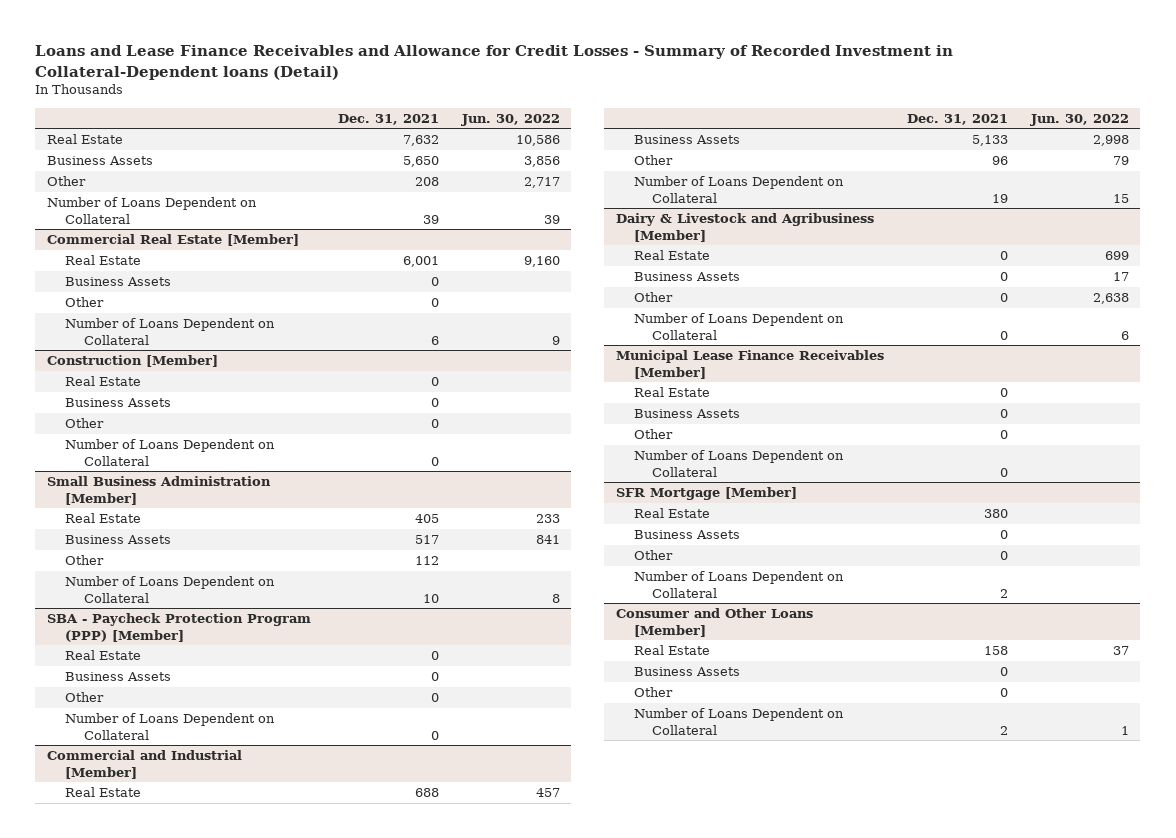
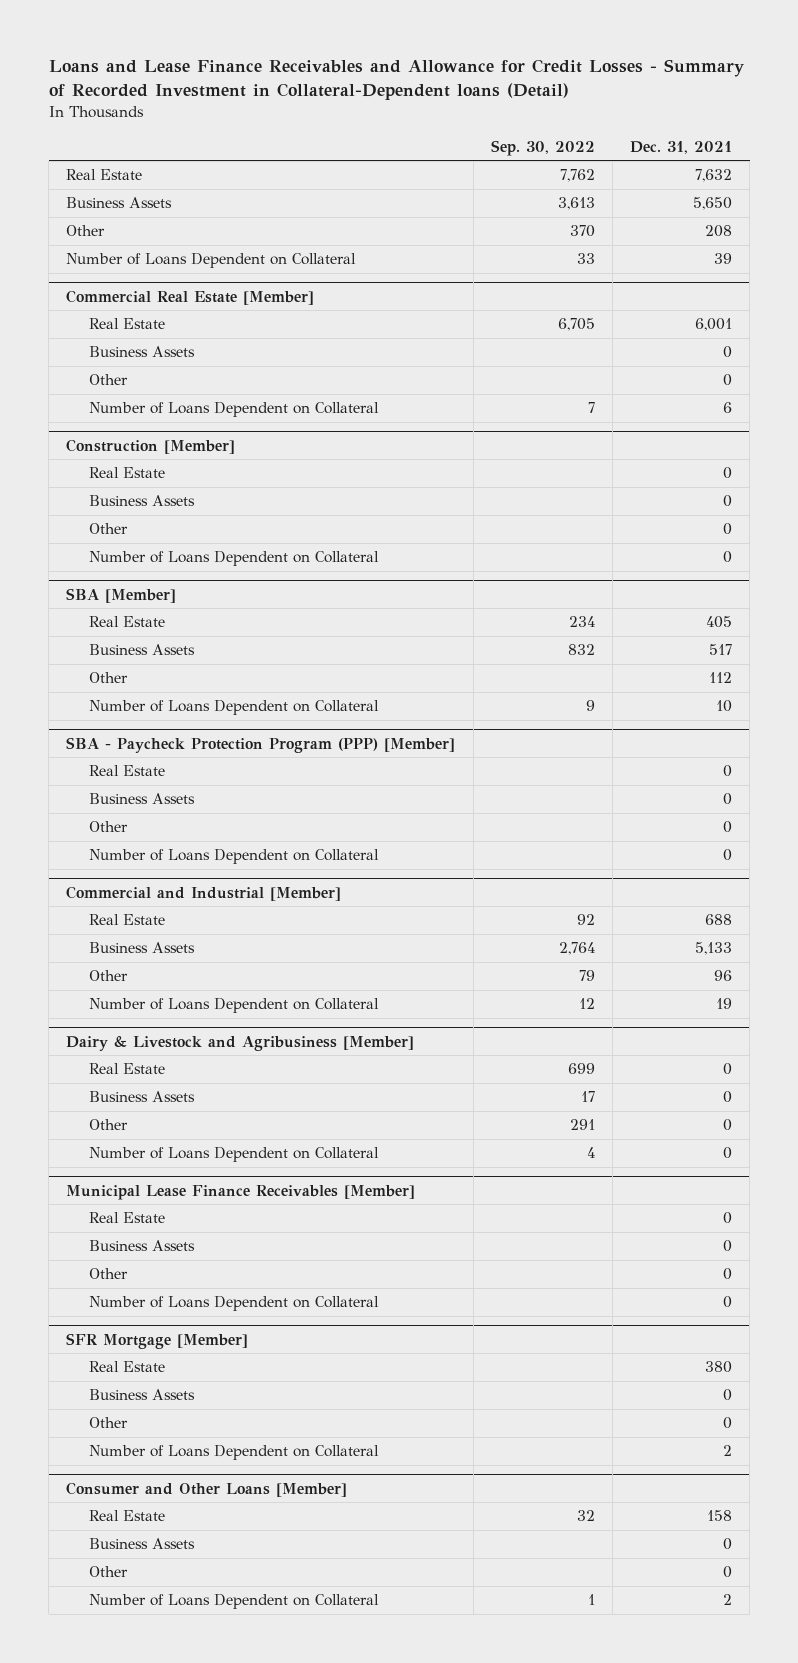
- | Dec. 31, 2021 | Jun. 30, 2022
+ | Sep. 30, 2022 | Dec. 31, 2021
- Small Business Administration [Member]
+ SBA [Member]

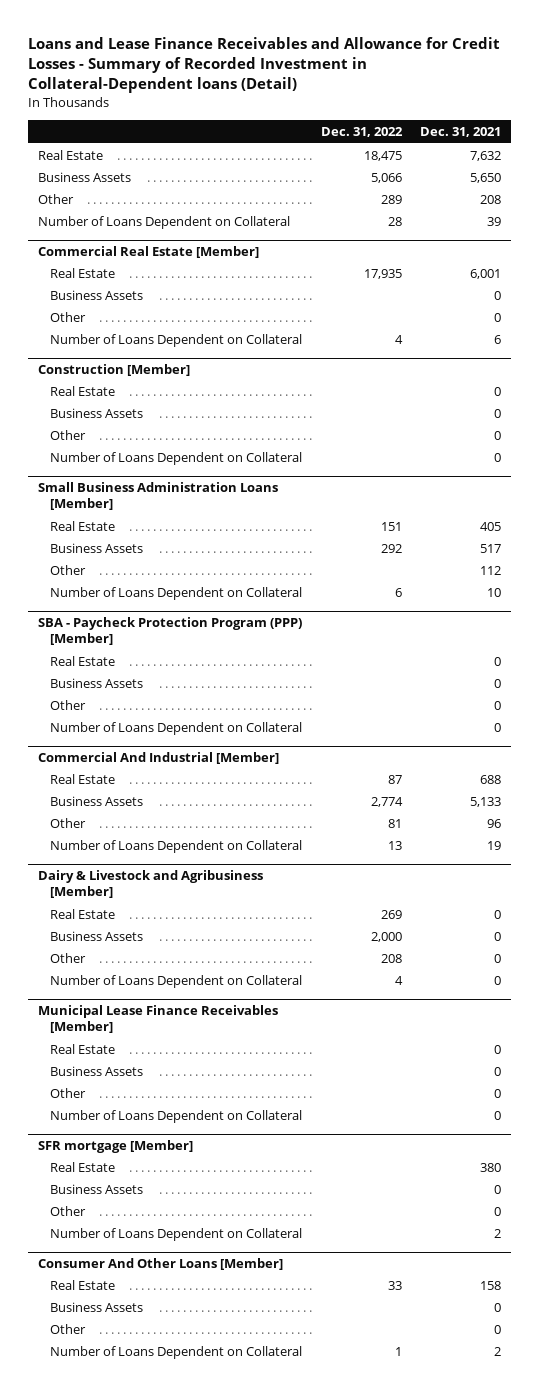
- | Sep. 30, 2022 | Dec. 31, 2021
+ | Dec. 31, 2022 | Dec. 31, 2021
- SBA [Member]
+ Small Business Administration Loans [Member]
- Commercial and Industrial [Member]
+ Commercial And Industrial [Member]
- SFR Mortgage [Member]
+ SFR mortgage [Member]
- Consumer and Other Loans [Member]
+ Consumer And Other Loans [Member]

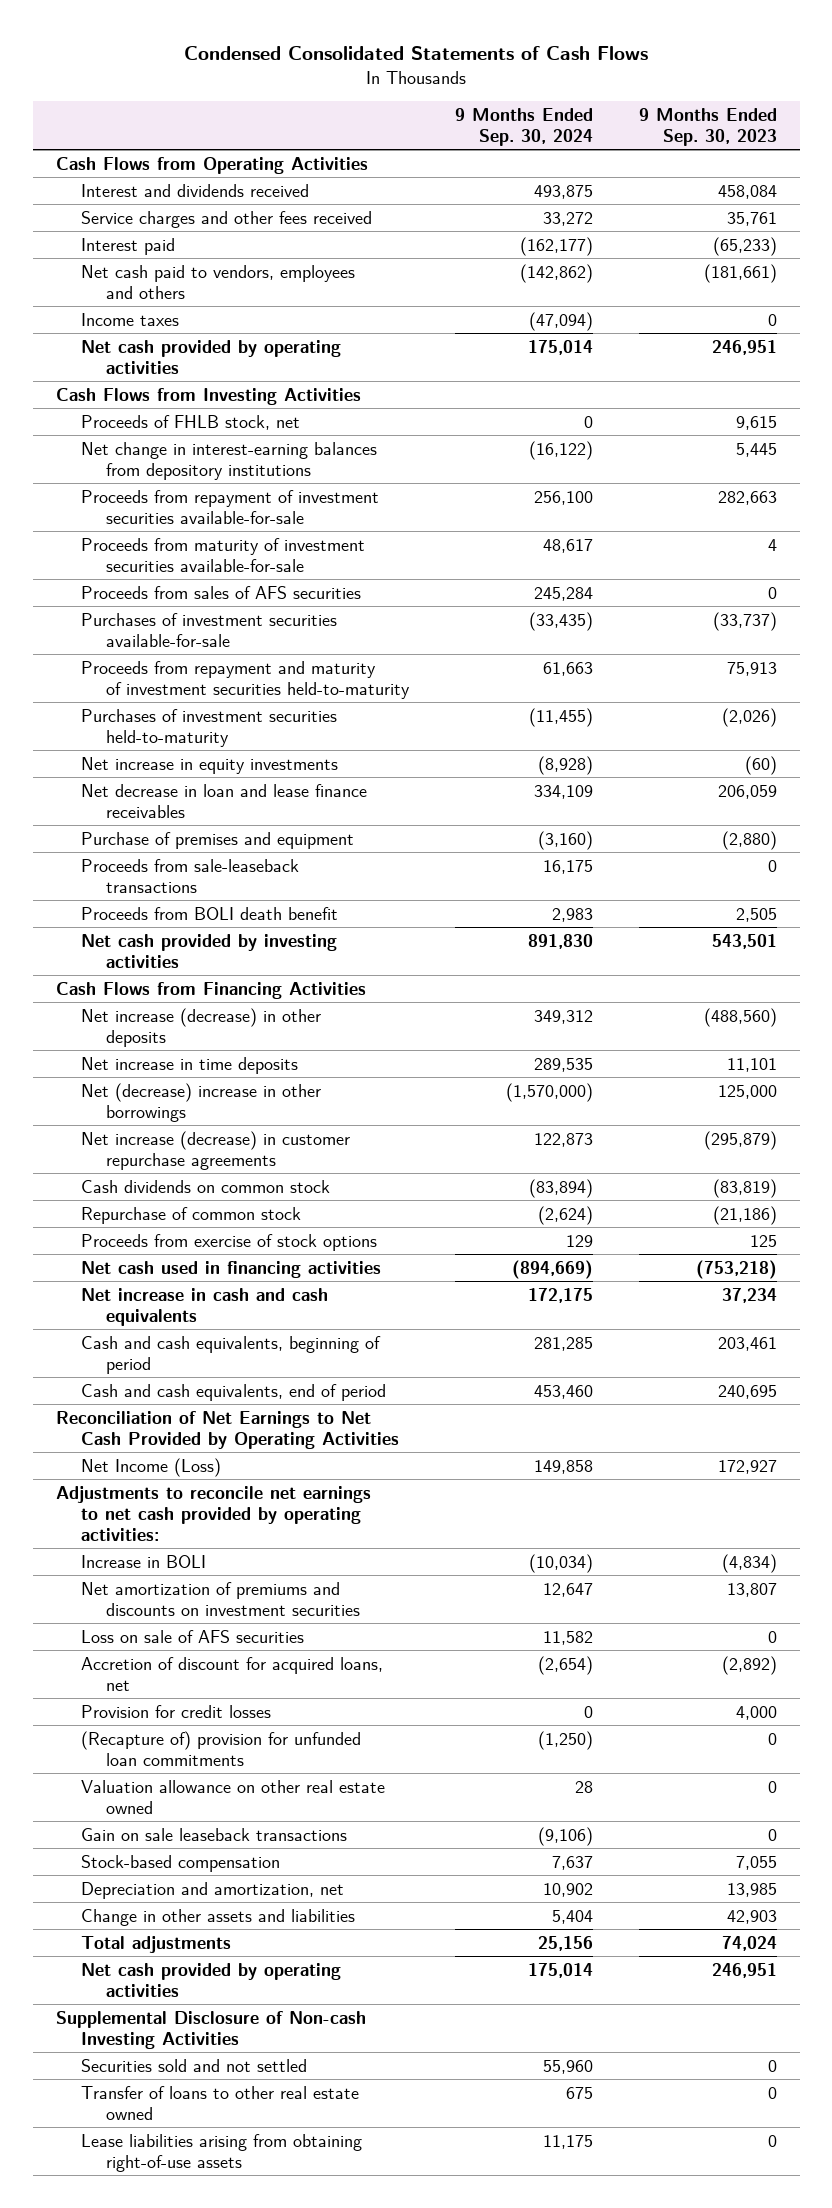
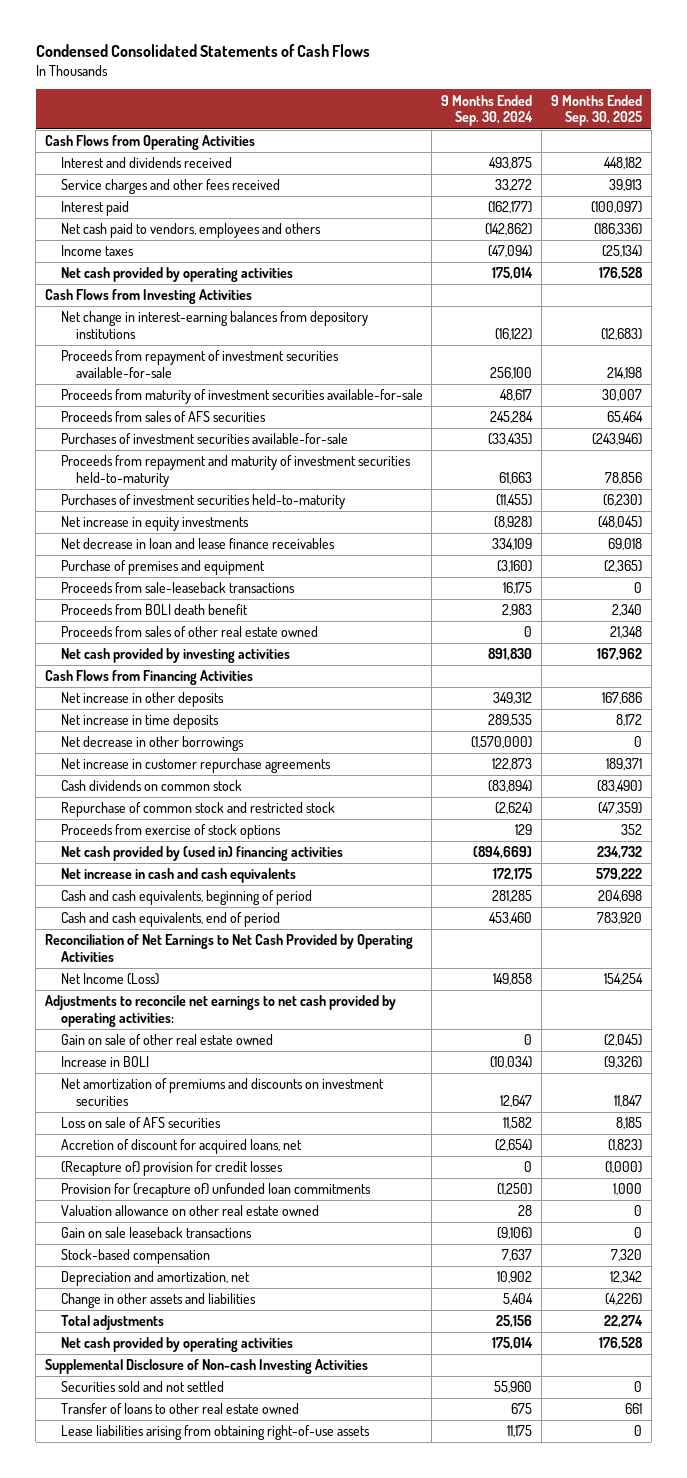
- | 9 Months Ended Sep. 30, 2024 | 9 Months Ended Sep. 30, 2023
+ | 9 Months Ended Sep. 30, 2024 | 9 Months Ended Sep. 30, 2025
- Proceeds of FHLB stock, net | 0 | 9,615
+ Proceeds from sales of other real estate owned | 0 | 21,348
- Net increase (decrease) in other deposits | 349,312 | (488,560)
+ Net increase in other deposits | 349,312 | 167,686
- Net (decrease) increase in other borrowings | (1,570,000) | 125,000
- Net increase (decrease) in customer repurchase agreements | 122,873 | (295,879)
+ Net decrease in other borrowings | (1,570,000) | 0
+ Net increase in customer repurchase agreements | 122,873 | 189,371
- Repurchase of common stock | (2,624) | (21,186)
+ Repurchase of common stock and restricted stock | (2,624) | (47,359)
- Net cash used in financing activities | (894,669) | (753,218)
+ Net cash provided by (used in) financing activities | (894,669) | 234,732
+ Gain on sale of other real estate owned | 0 | (2,045)
- Provision for credit losses | 0 | 4,000
- (Recapture of) provision for unfunded loan commitments | (1,250) | 0
+ (Recapture of) provision for credit losses | 0 | (1,000)
+ Provision for (recapture of) unfunded loan commitments | (1,250) | 1,000

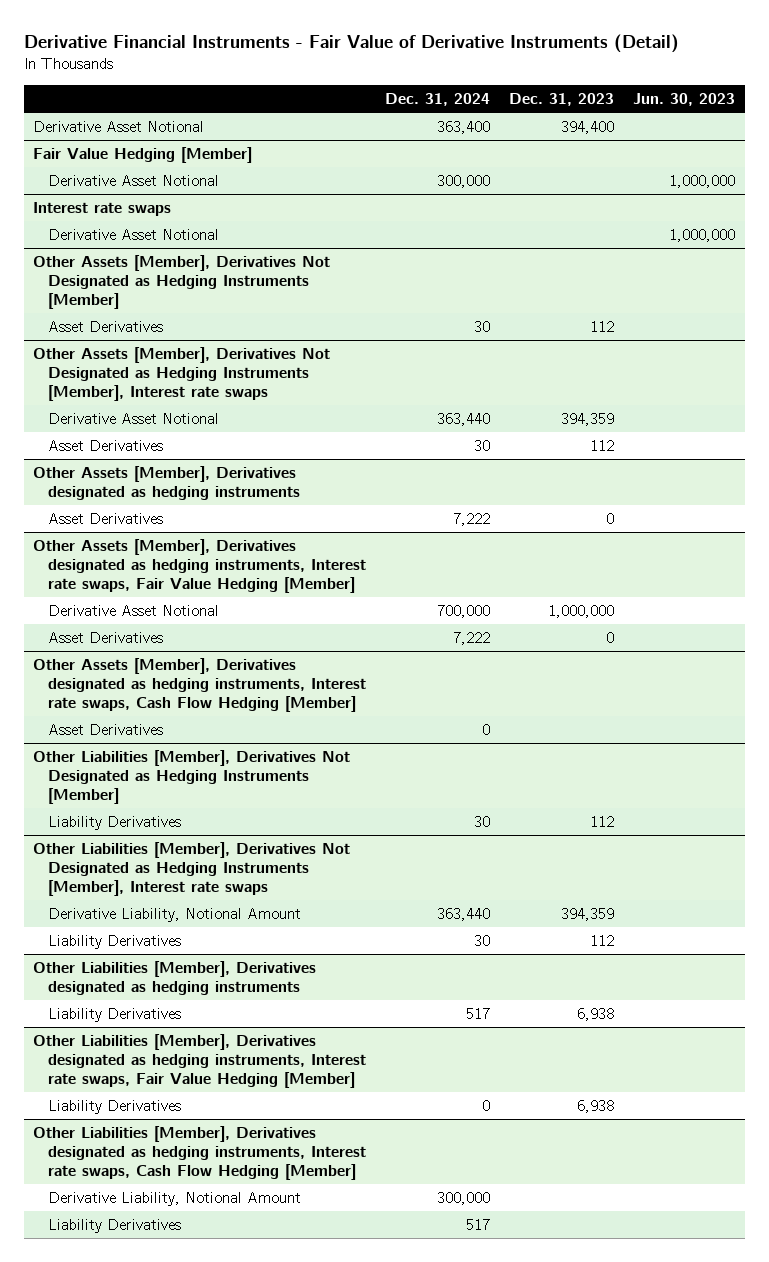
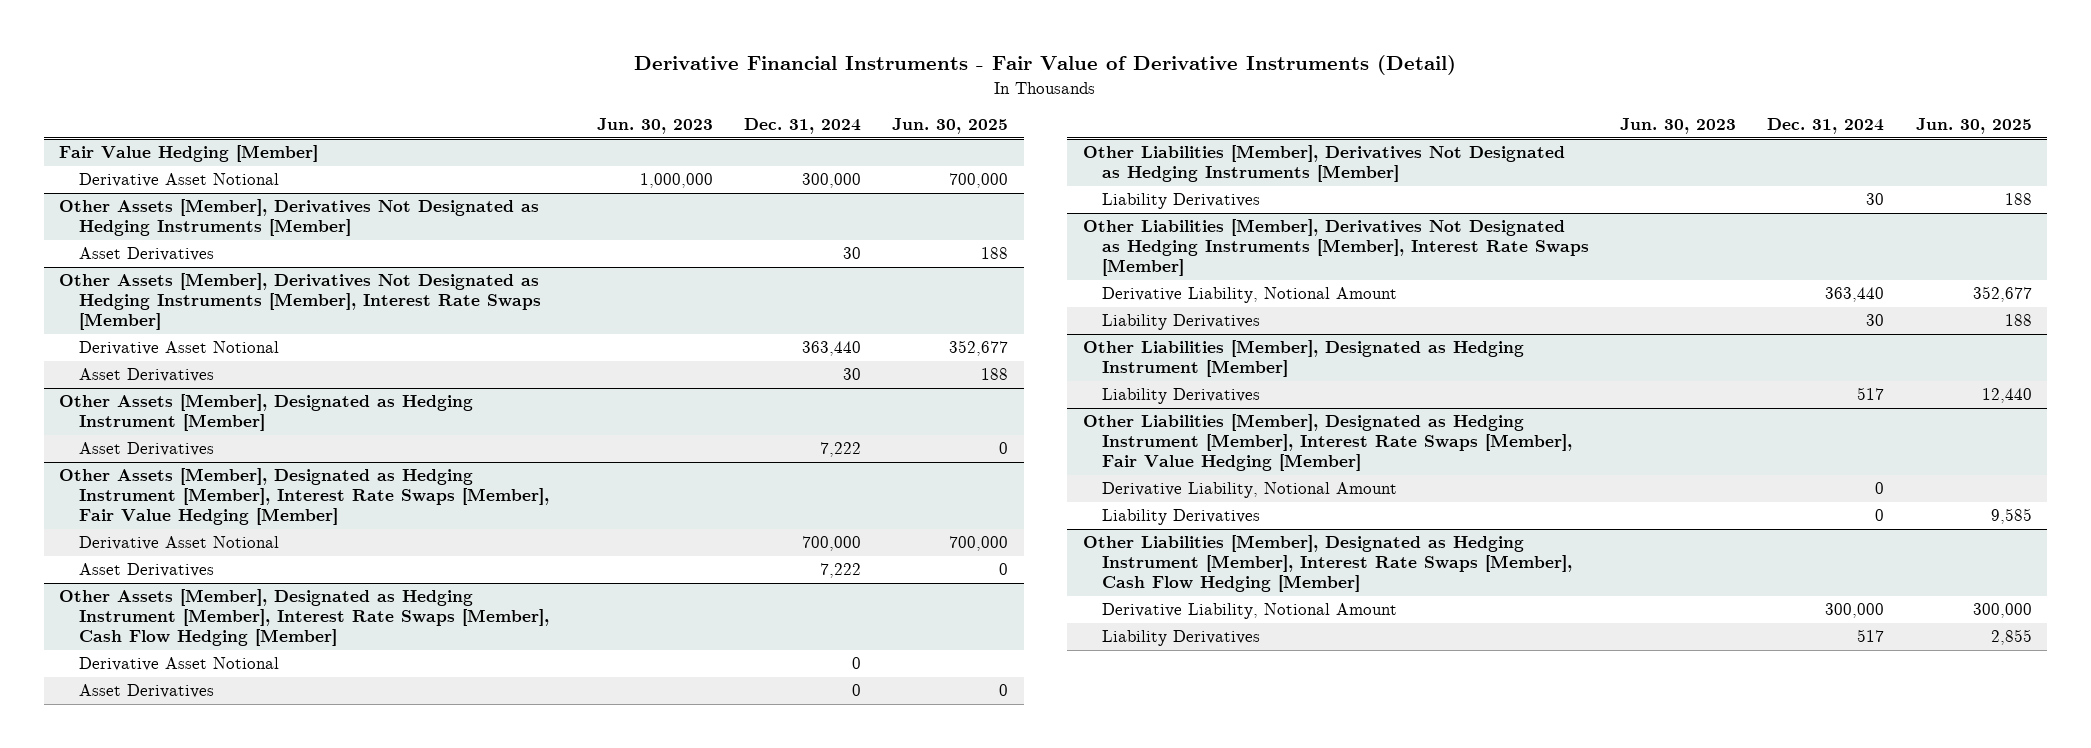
- | Dec. 31, 2024 | Dec. 31, 2023 | Jun. 30, 2023
+ | Jun. 30, 2023 | Dec. 31, 2024 | Jun. 30, 2025
- Derivative Asset Notional | 363,400 | 394,400 |
- Interest rate swaps
- Derivative Asset Notional | | | 1,000,000
- Other Assets [Member], Derivatives Not Designated as Hedging Instruments [Member], Interest rate swaps
+ Other Assets [Member], Derivatives Not Designated as Hedging Instruments [Member], Interest Rate Swaps [Member]
- Other Assets [Member], Derivatives designated as hedging instruments
+ Other Assets [Member], Designated as Hedging Instrument [Member]
- Other Assets [Member], Derivatives designated as hedging instruments, Interest rate swaps, Fair Value Hedging [Member]
+ Other Assets [Member], Designated as Hedging Instrument [Member], Interest Rate Swaps [Member], Fair Value Hedging [Member]
- Other Assets [Member], Derivatives designated as hedging instruments, Interest rate swaps, Cash Flow Hedging [Member]
+ Other Assets [Member], Designated as Hedging Instrument [Member], Interest Rate Swaps [Member], Cash Flow Hedging [Member]
+ Derivative Asset Notional | | 0 |
- Other Liabilities [Member], Derivatives Not Designated as Hedging Instruments [Member], Interest rate swaps
+ Other Liabilities [Member], Derivatives Not Designated as Hedging Instruments [Member], Interest Rate Swaps [Member]
- Other Liabilities [Member], Derivatives designated as hedging instruments
+ Other Liabilities [Member], Designated as Hedging Instrument [Member]
- Other Liabilities [Member], Derivatives designated as hedging instruments, Interest rate swaps, Fair Value Hedging [Member]
+ Other Liabilities [Member], Designated as Hedging Instrument [Member], Interest Rate Swaps [Member], Fair Value Hedging [Member]
+ Derivative Liability, Notional Amount | | 0 |
- Other Liabilities [Member], Derivatives designated as hedging instruments, Interest rate swaps, Cash Flow Hedging [Member]
+ Other Liabilities [Member], Designated as Hedging Instrument [Member], Interest Rate Swaps [Member], Cash Flow Hedging [Member]

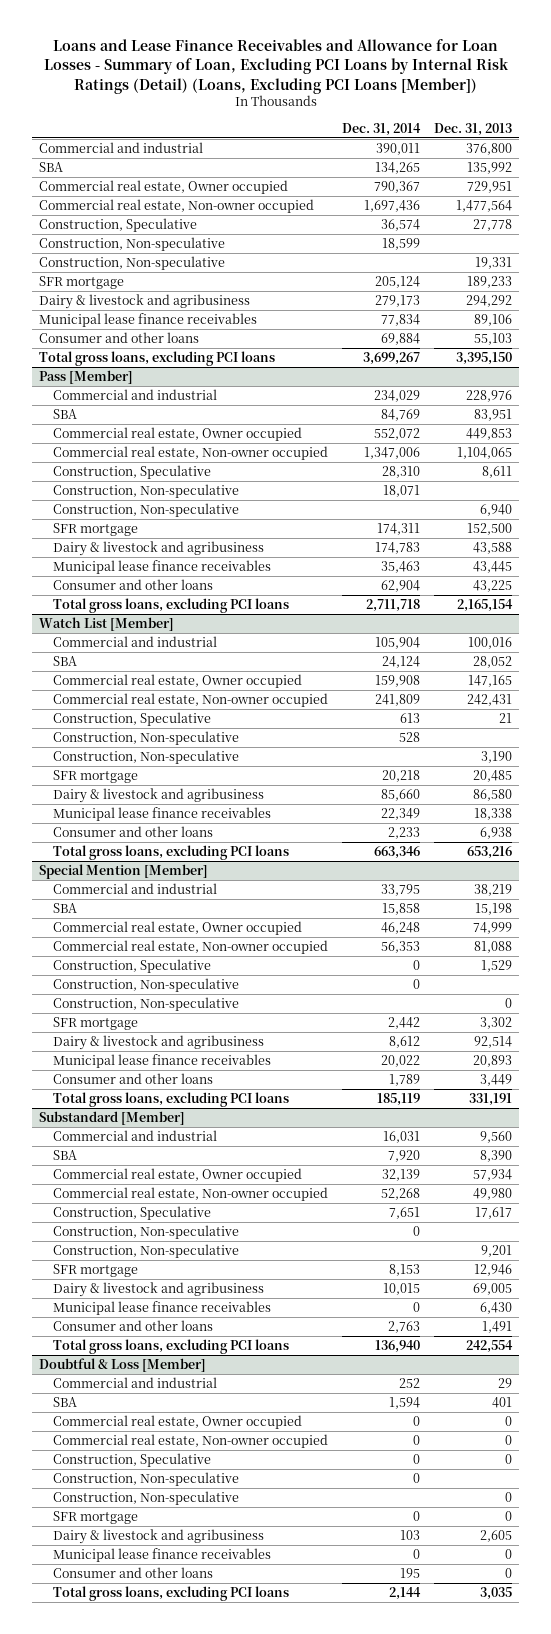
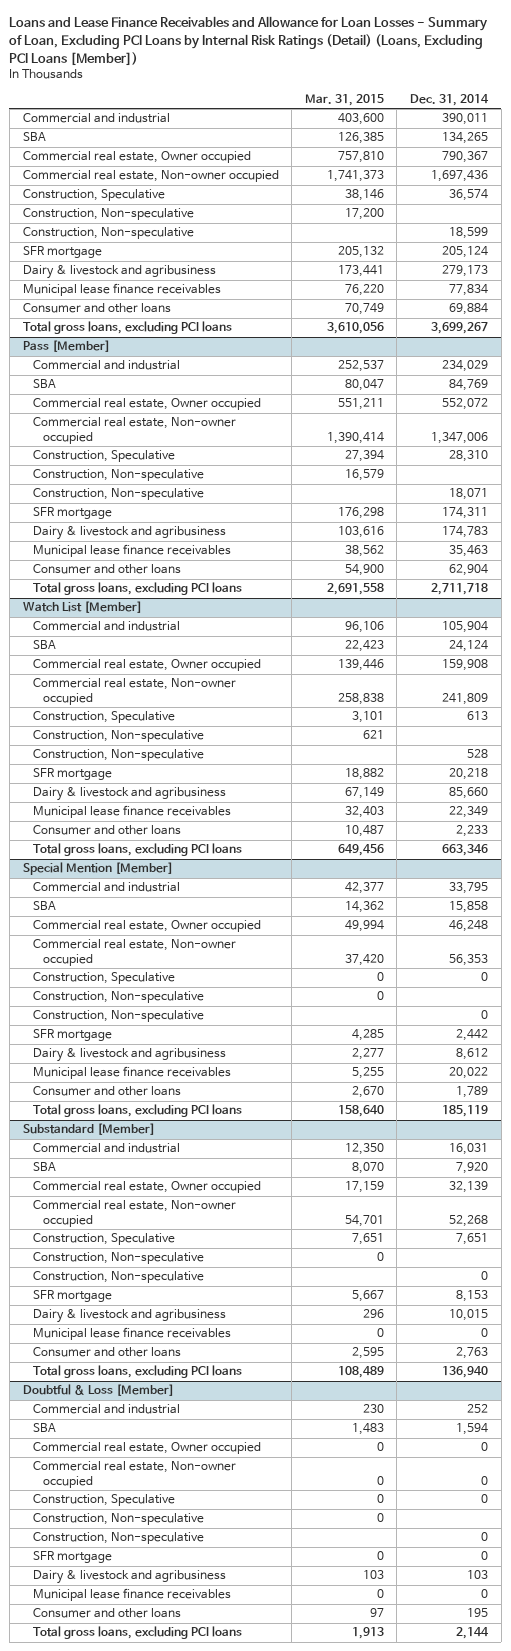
- | Dec. 31, 2014 | Dec. 31, 2013
+ | Mar. 31, 2015 | Dec. 31, 2014
moved down: Construction, Non-speculative | | 18,599
@ Pass [Member]
moved down: Construction, Non-speculative | | 18,071
@ Watch List [Member]
moved down: Construction, Non-speculative | | 528
@ Special Mention [Member]
moved down: Construction, Non-speculative | | 0
@ Substandard [Member]
moved down: Construction, Non-speculative | | 0
@ Doubtful & Loss [Member]
moved down: Construction, Non-speculative | | 0

